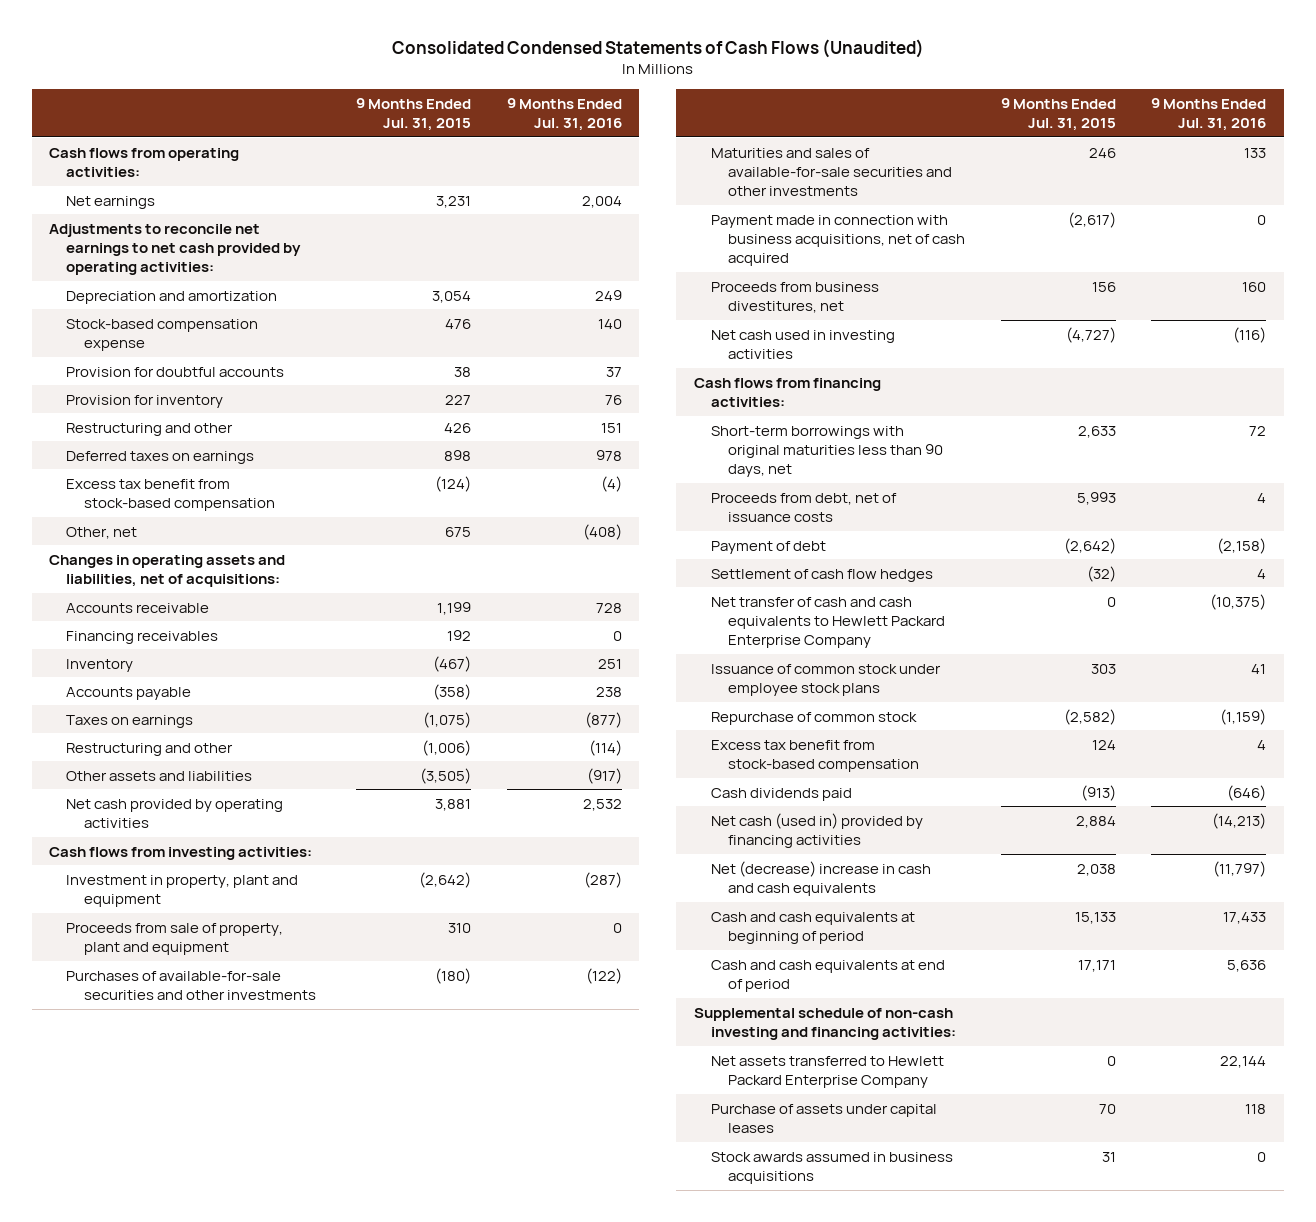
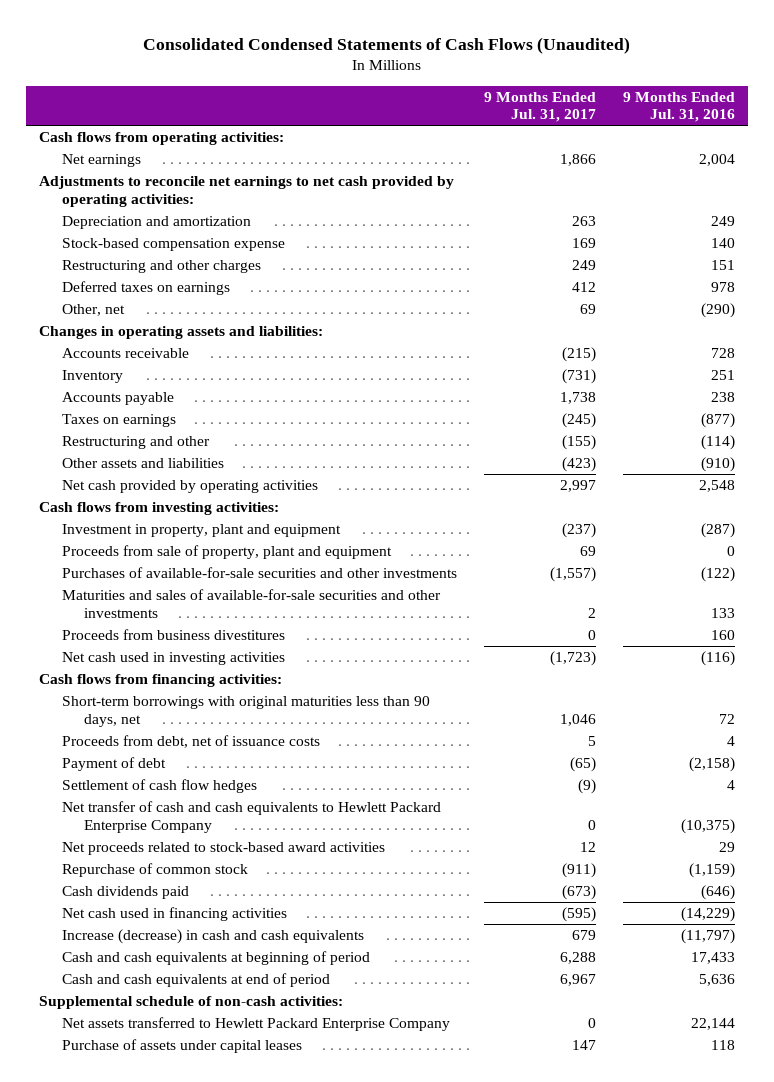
- | 9 Months Ended Jul. 31, 2015 | 9 Months Ended Jul. 31, 2016
+ | 9 Months Ended Jul. 31, 2017 | 9 Months Ended Jul. 31, 2016
- Provision for doubtful accounts | 38 | 37
- Provision for inventory | 227 | 76
- Restructuring and other | 426 | 151
+ Restructuring and other charges | 249 | 151
- Excess tax benefit from stock-based compensation | (124) | (4)
- Other, net | 675 | (408)
- Changes in operating assets and liabilities, net of acquisitions:
+ Other, net | 69 | (290)
+ Changes in operating assets and liabilities:
- Financing receivables | 192 | 0
- Other assets and liabilities | (3,505) | (917)
- Net cash provided by operating activities | 3,881 | 2,532
+ Other assets and liabilities | (423) | (910)
+ Net cash provided by operating activities | 2,997 | 2,548
- Payment made in connection with business acquisitions, net of cash acquired | (2,617) | 0
- Proceeds from business divestitures, net | 156 | 160
+ Proceeds from business divestitures | 0 | 160
- Issuance of common stock under employee stock plans | 303 | 41
+ Net proceeds related to stock-based award activities | 12 | 29
- Excess tax benefit from stock-based compensation | 124 | 4
- Net cash (used in) provided by financing activities | 2,884 | (14,213)
- Net (decrease) increase in cash and cash equivalents | 2,038 | (11,797)
+ Net cash used in financing activities | (595) | (14,229)
+ Increase (decrease) in cash and cash equivalents | 679 | (11,797)
- Supplemental schedule of non-cash investing and financing activities:
+ Supplemental schedule of non-cash activities:
- Stock awards assumed in business acquisitions | 31 | 0

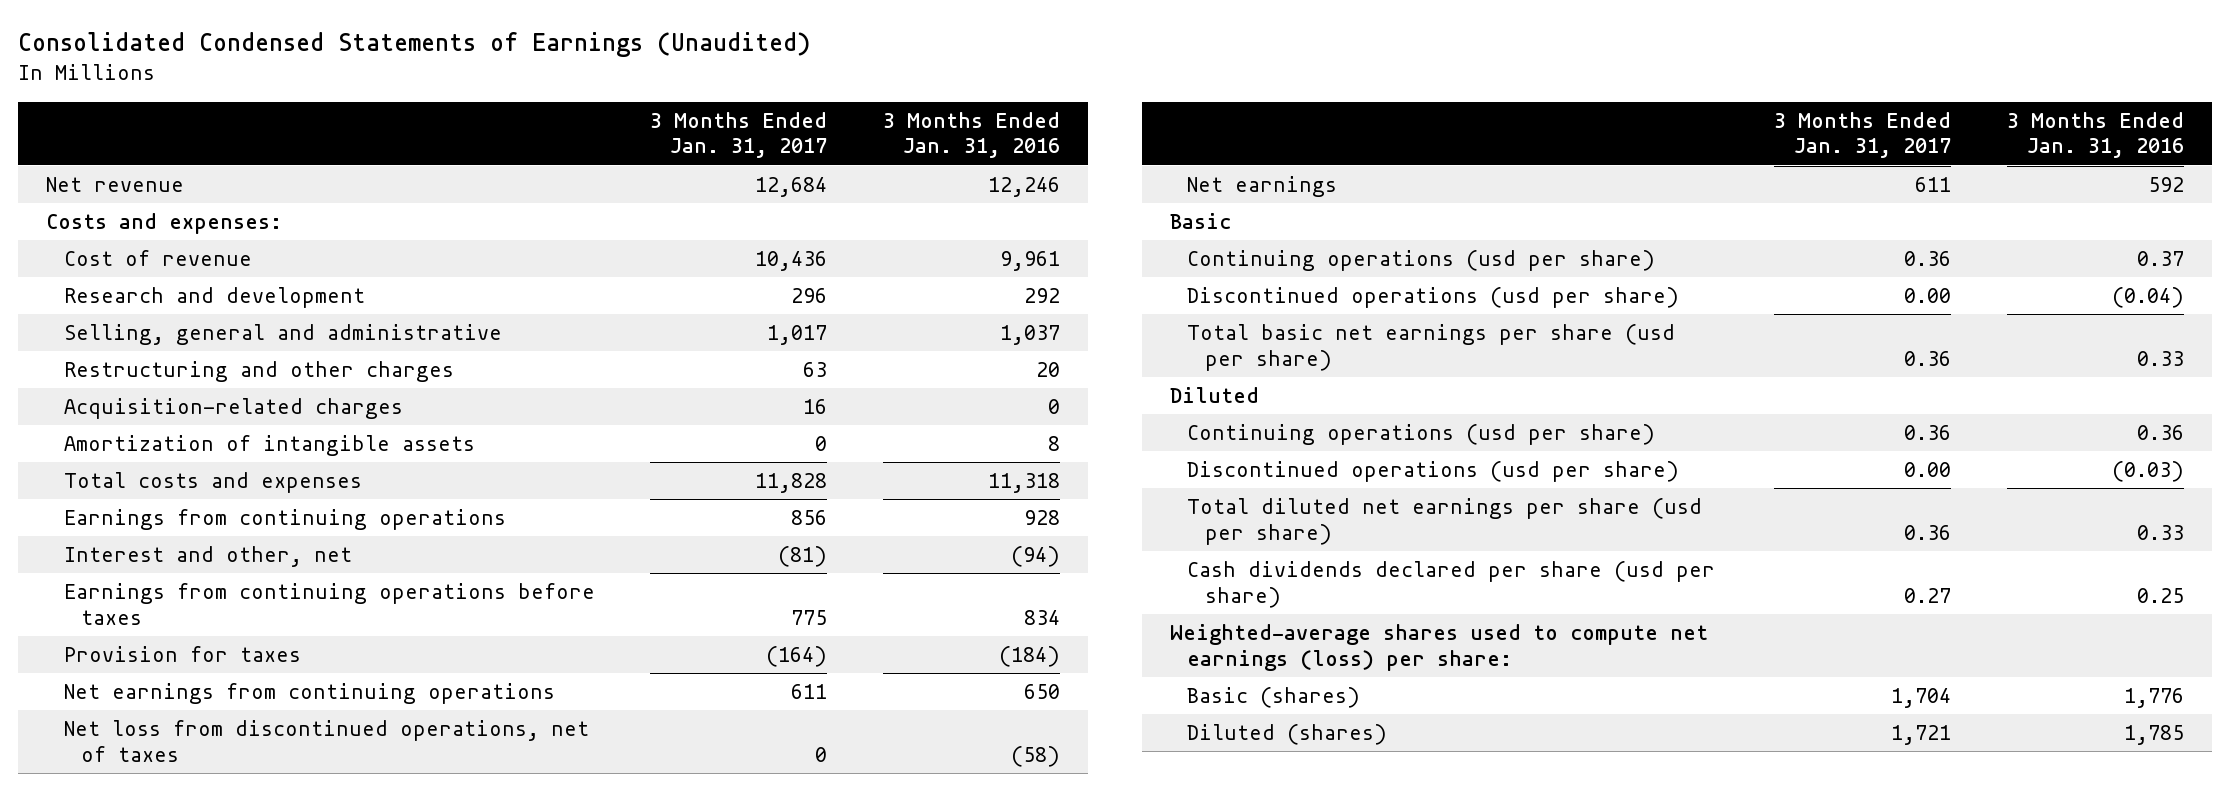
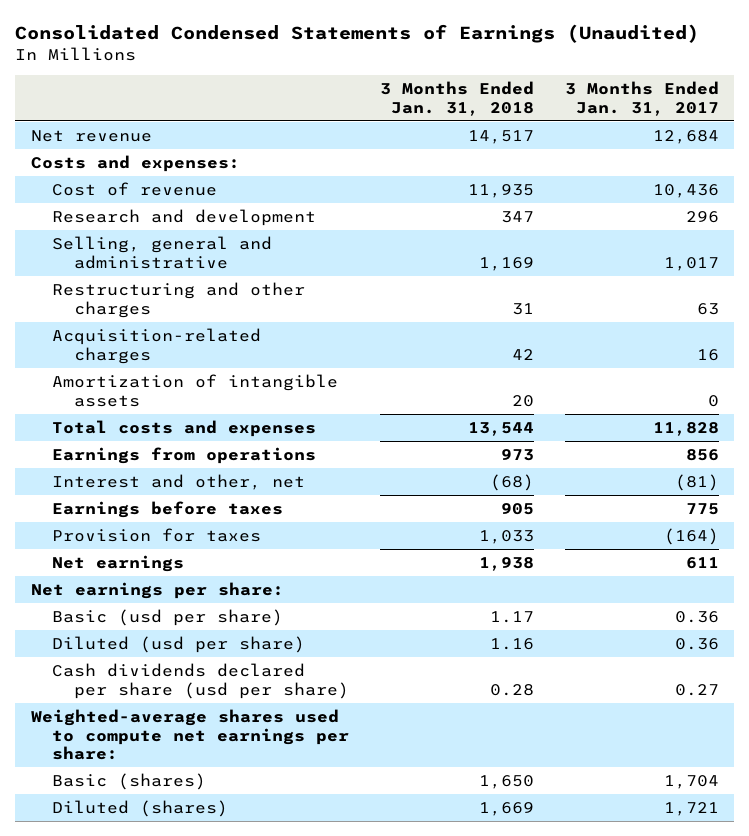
- | 3 Months Ended Jan. 31, 2017 | 3 Months Ended Jan. 31, 2016
+ | 3 Months Ended Jan. 31, 2018 | 3 Months Ended Jan. 31, 2017
- Earnings from continuing operations | 856 | 928
+ Earnings from operations | 973 | 856
- Earnings from continuing operations before taxes | 775 | 834
+ Earnings before taxes | 905 | 775
- Net earnings from continuing operations | 611 | 650
- Net loss from discontinued operations, net of taxes | 0 | (58)
- Basic
- Continuing operations (usd per share) | 0.36 | 0.37
- Discontinued operations (usd per share) | 0.00 | (0.04)
- Total basic net earnings per share (usd per share) | 0.36 | 0.33
- Diluted
- Continuing operations (usd per share) | 0.36 | 0.36
- Discontinued operations (usd per share) | 0.00 | (0.03)
- Total diluted net earnings per share (usd per share) | 0.36 | 0.33
+ Net earnings per share:
+ Basic (usd per share) | 1.17 | 0.36
+ Diluted (usd per share) | 1.16 | 0.36
- Weighted-average shares used to compute net earnings (loss) per share:
+ Weighted-average shares used to compute net earnings per share:

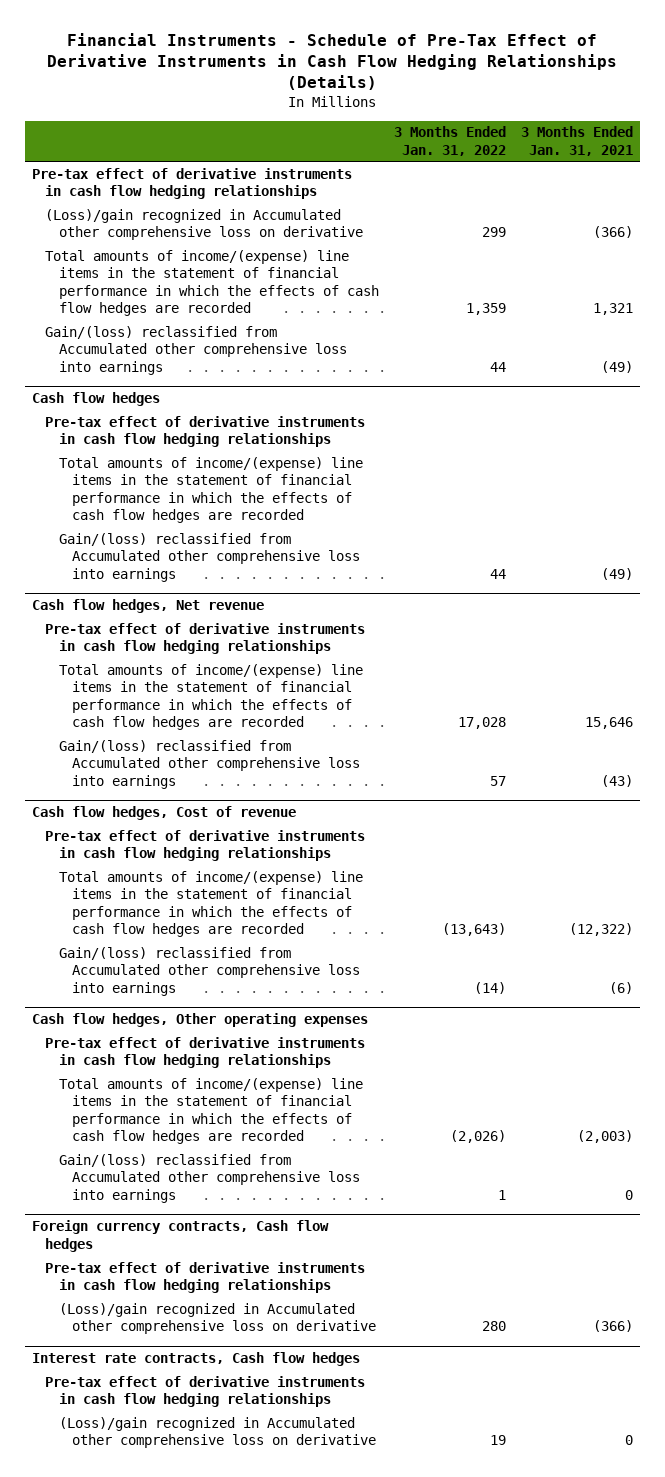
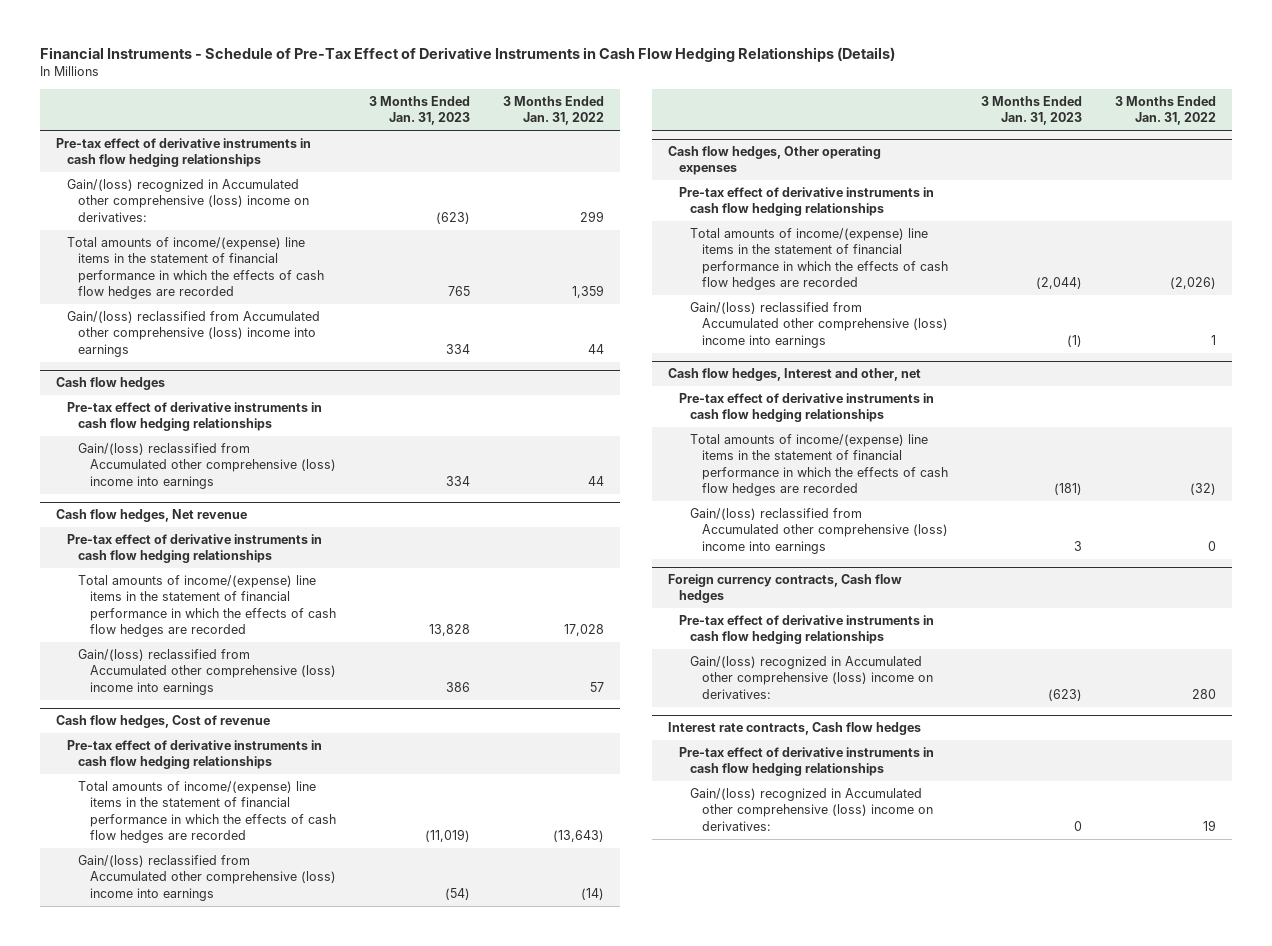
- | 3 Months Ended Jan. 31, 2022 | 3 Months Ended Jan. 31, 2021
+ | 3 Months Ended Jan. 31, 2023 | 3 Months Ended Jan. 31, 2022
- (Loss)/gain recognized in Accumulated other comprehensive loss on derivative | 299 | (366)
+ Gain/(loss) recognized in Accumulated other comprehensive (loss) income on derivatives: | (623) | 299
- Gain/(loss) reclassified from Accumulated other comprehensive loss into earnings | 44 | (49)
+ Gain/(loss) reclassified from Accumulated other comprehensive (loss) income into earnings | 334 | 44
@ Cash flow hedges
- Total amounts of income/(expense) line items in the statement of financial performance in which the effects of cash flow hedges are recorded
- Gain/(loss) reclassified from Accumulated other comprehensive loss into earnings | 44 | (49)
+ Gain/(loss) reclassified from Accumulated other comprehensive (loss) income into earnings | 334 | 44
@ Cash flow hedges, Net revenue
- Gain/(loss) reclassified from Accumulated other comprehensive loss into earnings | 57 | (43)
+ Gain/(loss) reclassified from Accumulated other comprehensive (loss) income into earnings | 386 | 57
@ Cash flow hedges, Cost of revenue
- Gain/(loss) reclassified from Accumulated other comprehensive loss into earnings | (14) | (6)
+ Gain/(loss) reclassified from Accumulated other comprehensive (loss) income into earnings | (54) | (14)
@ Cash flow hedges, Other operating expenses
- Gain/(loss) reclassified from Accumulated other comprehensive loss into earnings | 1 | 0
+ Gain/(loss) reclassified from Accumulated other comprehensive (loss) income into earnings | (1) | 1
+ Cash flow hedges, Interest and other, net
+ Pre-tax effect of derivative instruments in cash flow hedging relationships
+ Total amounts of income/(expense) line items in the statement of financial performance in which the effects of cash flow hedges are recorded | (181) | (32)
+ Gain/(loss) reclassified from Accumulated other comprehensive (loss) income into earnings | 3 | 0
@ Foreign currency contracts, Cash flow hedges
- (Loss)/gain recognized in Accumulated other comprehensive loss on derivative | 280 | (366)
+ Gain/(loss) recognized in Accumulated other comprehensive (loss) income on derivatives: | (623) | 280
@ Interest rate contracts, Cash flow hedges
- (Loss)/gain recognized in Accumulated other comprehensive loss on derivative | 19 | 0
+ Gain/(loss) recognized in Accumulated other comprehensive (loss) income on derivatives: | 0 | 19

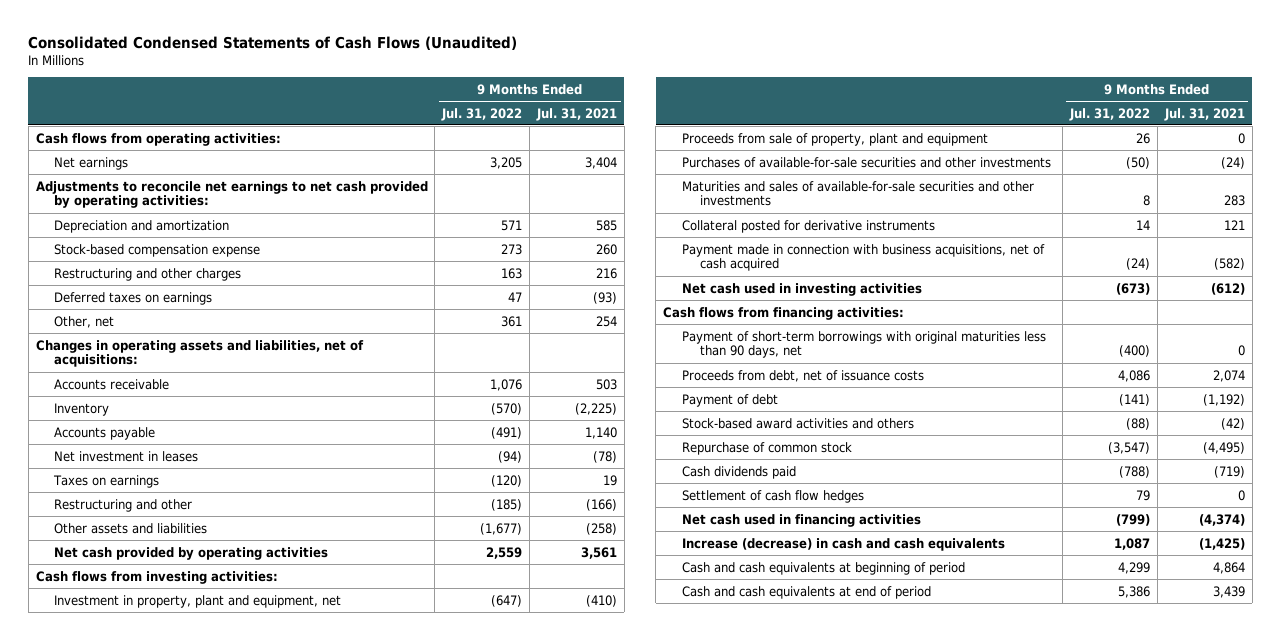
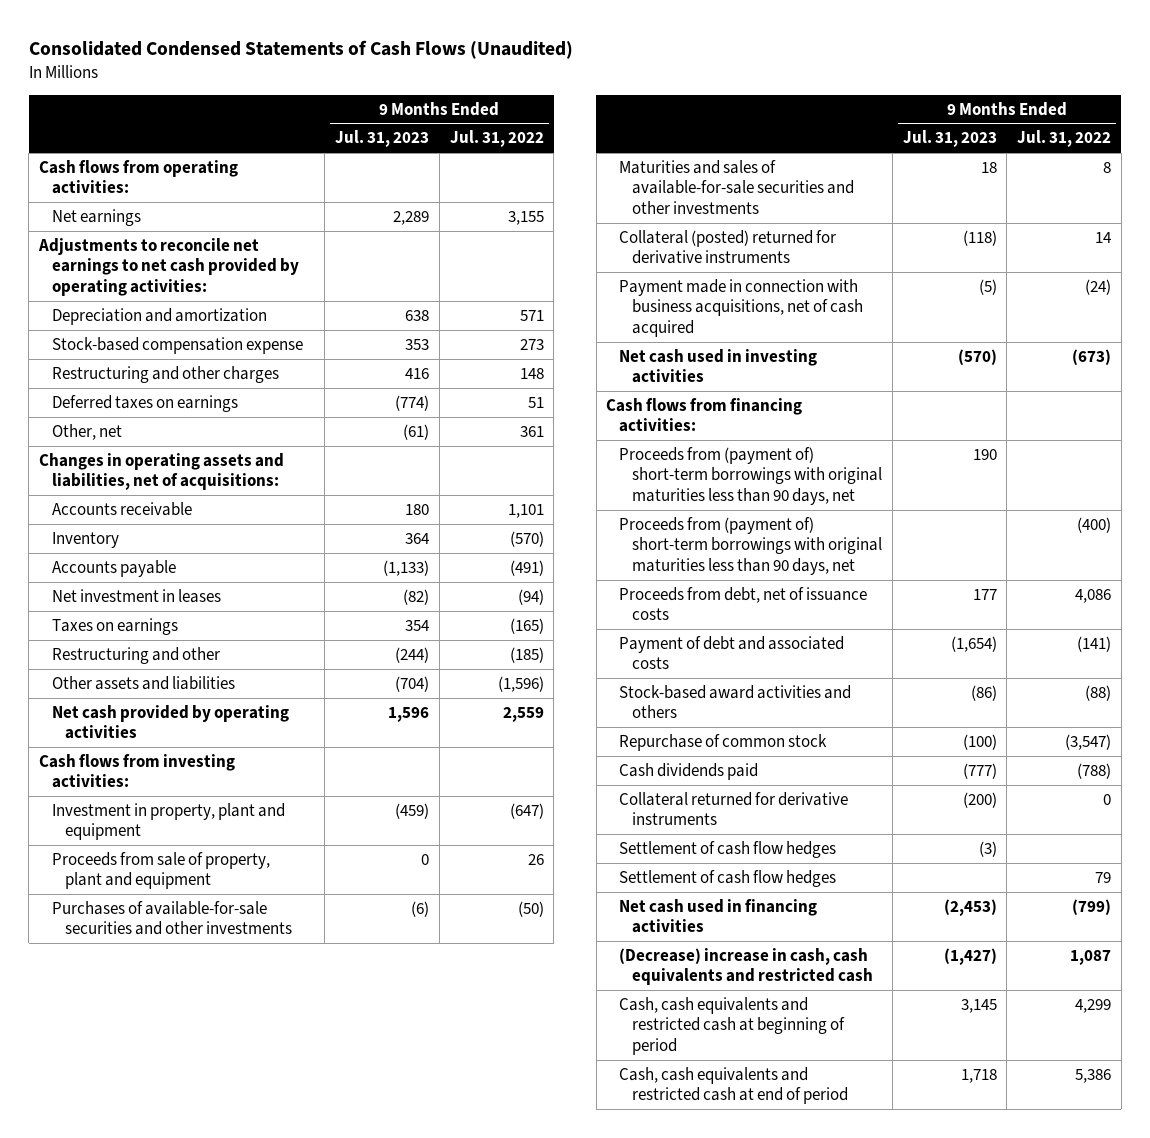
- | 9 Months Ended Jul. 31, 2022 | 9 Months Ended Jul. 31, 2021
+ | 9 Months Ended Jul. 31, 2023 | 9 Months Ended Jul. 31, 2022
- Net earnings | 3,205 | 3,404
+ Net earnings | 2,289 | 3,155
- Restructuring and other charges | 163 | 216
- Deferred taxes on earnings | 47 | (93)
+ Restructuring and other charges | 416 | 148
+ Deferred taxes on earnings | (774) | 51
- Accounts receivable | 1,076 | 503
+ Accounts receivable | 180 | 1,101
- Taxes on earnings | (120) | 19
+ Taxes on earnings | 354 | (165)
- Other assets and liabilities | (1,677) | (258)
+ Other assets and liabilities | (704) | (1,596)
- Investment in property, plant and equipment, net | (647) | (410)
+ Investment in property, plant and equipment | (459) | (647)
- Collateral posted for derivative instruments | 14 | 121
+ Collateral (posted) returned for derivative instruments | (118) | 14
- Payment of short-term borrowings with original maturities less than 90 days, net | (400) | 0
+ Proceeds from (payment of) short-term borrowings with original maturities less than 90 days, net | 190 |
+ Proceeds from (payment of) short-term borrowings with original maturities less than 90 days, net | | (400)
- Payment of debt | (141) | (1,192)
+ Payment of debt and associated costs | (1,654) | (141)
+ Collateral returned for derivative instruments | (200) | 0
+ Settlement of cash flow hedges | (3) |
- Increase (decrease) in cash and cash equivalents | 1,087 | (1,425)
- Cash and cash equivalents at beginning of period | 4,299 | 4,864
- Cash and cash equivalents at end of period | 5,386 | 3,439
+ (Decrease) increase in cash, cash equivalents and restricted cash | (1,427) | 1,087
+ Cash, cash equivalents and restricted cash at beginning of period | 3,145 | 4,299
+ Cash, cash equivalents and restricted cash at end of period | 1,718 | 5,386

